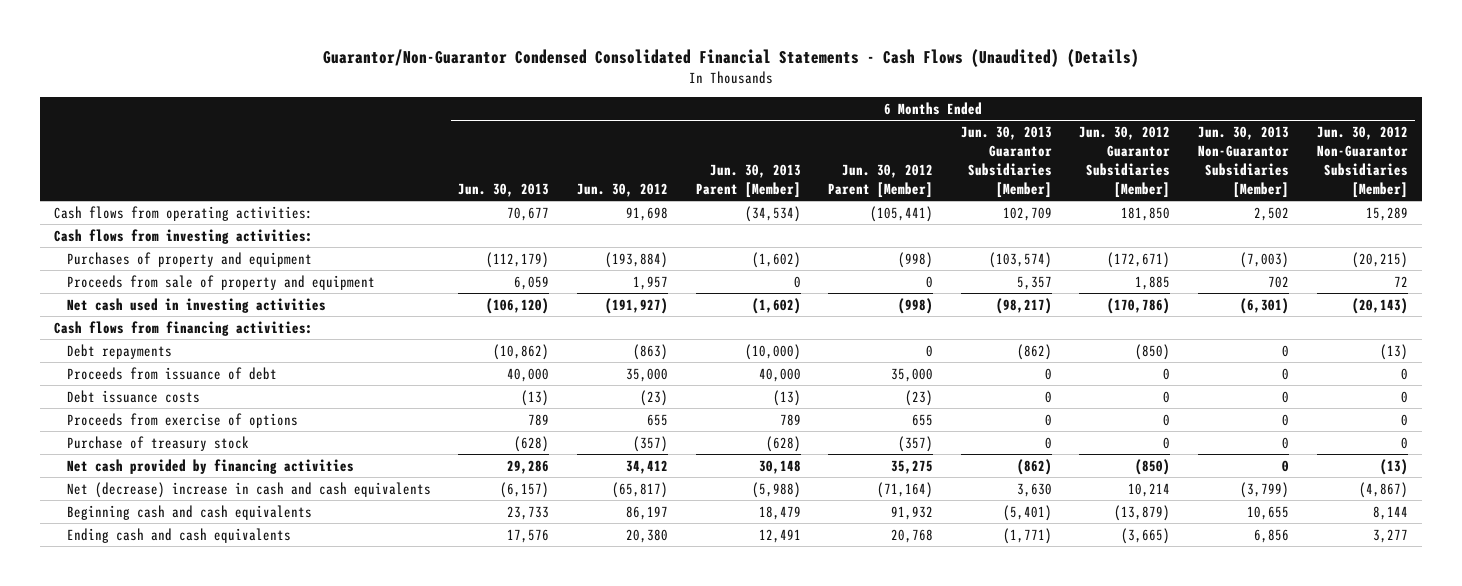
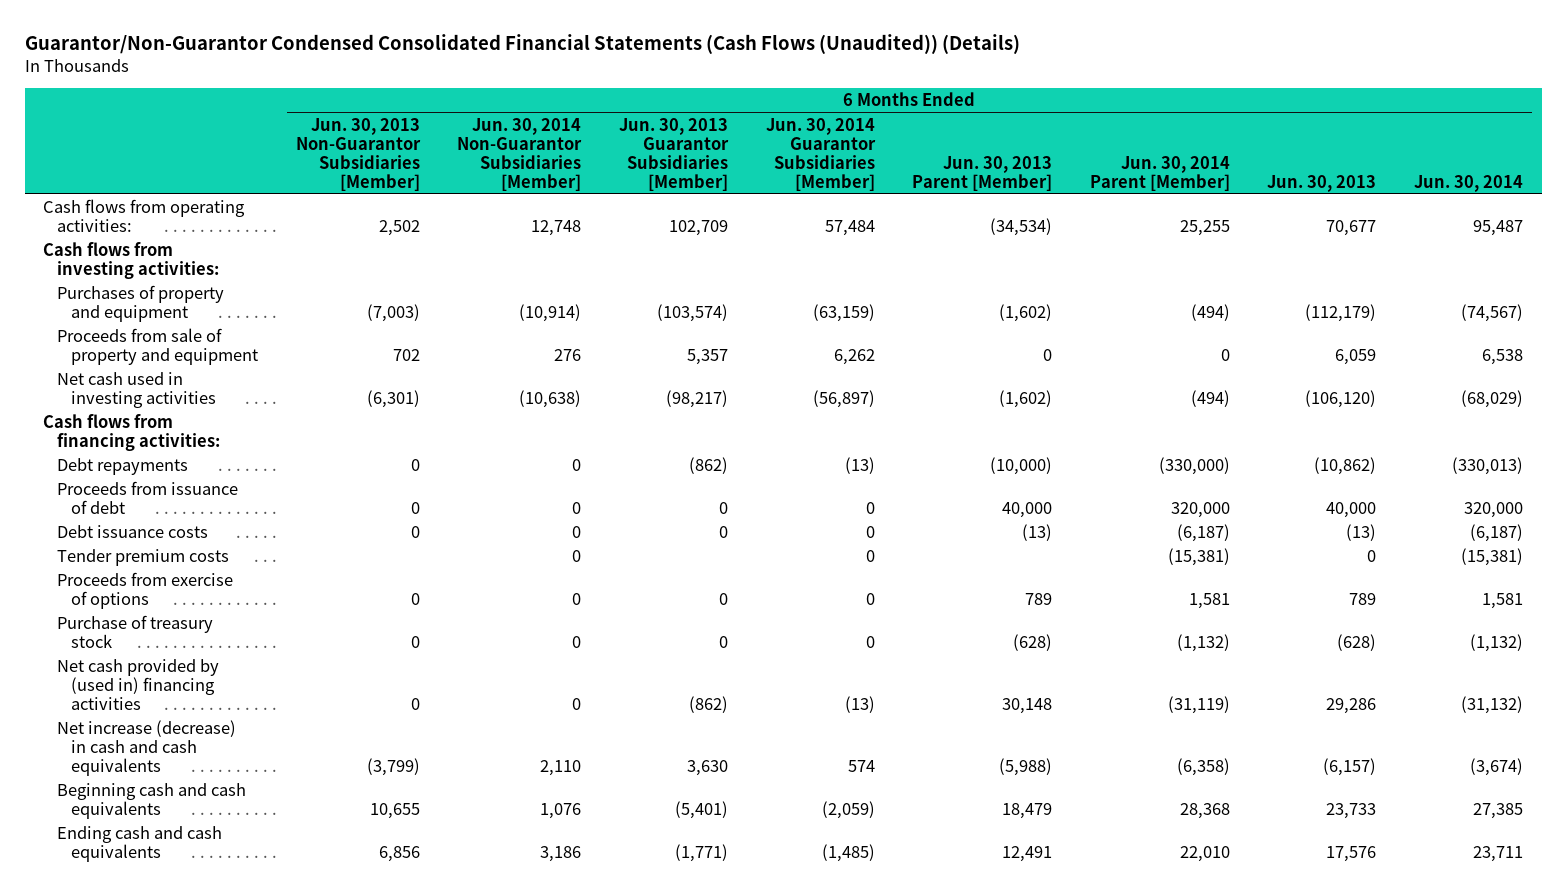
- Guarantor/Non-Guarantor Condensed Consolidated Financial Statements - Cash Flows (Unaudited) (Details)
+ Guarantor/Non-Guarantor Condensed Consolidated Financial Statements (Cash Flows (Unaudited)) (Details)
- | 6 Months Ended Jun. 30, 2013 | 6 Months Ended Jun. 30, 2012 | 6 Months Ended Jun. 30, 2013 Parent [Member] | 6 Months Ended Jun. 30, 2012 Parent [Member] | 6 Months Ended Jun. 30, 2013 Guarantor Subsidiaries [Member] | 6 Months Ended Jun. 30, 2012 Guarantor Subsidiaries [Member] | 6 Months Ended Jun. 30, 2013 Non-Guarantor Subsidiaries [Member] | 6 Months Ended Jun. 30, 2012 Non-Guarantor Subsidiaries [Member]
+ | 6 Months Ended Jun. 30, 2013 Non-Guarantor Subsidiaries [Member] | 6 Months Ended Jun. 30, 2014 Non-Guarantor Subsidiaries [Member] | 6 Months Ended Jun. 30, 2013 Guarantor Subsidiaries [Member] | 6 Months Ended Jun. 30, 2014 Guarantor Subsidiaries [Member] | 6 Months Ended Jun. 30, 2013 Parent [Member] | 6 Months Ended Jun. 30, 2014 Parent [Member] | 6 Months Ended Jun. 30, 2013 | 6 Months Ended Jun. 30, 2014
+ Tender premium costs | | 0 | | 0 | | (15,381) | 0 | (15,381)
- Net cash provided by financing activities | 29,286 | 34,412 | 30,148 | 35,275 | (862) | (850) | 0 | (13)
- Net (decrease) increase in cash and cash equivalents | (6,157) | (65,817) | (5,988) | (71,164) | 3,630 | 10,214 | (3,799) | (4,867)
+ Net cash provided by (used in) financing activities | 0 | 0 | (862) | (13) | 30,148 | (31,119) | 29,286 | (31,132)
+ Net increase (decrease) in cash and cash equivalents | (3,799) | 2,110 | 3,630 | 574 | (5,988) | (6,358) | (6,157) | (3,674)

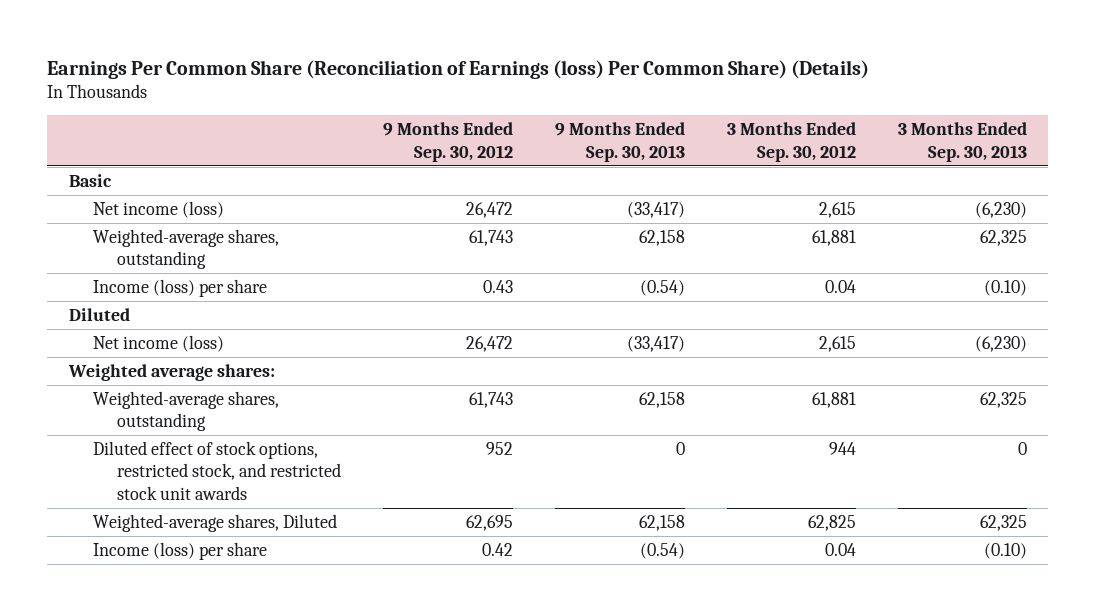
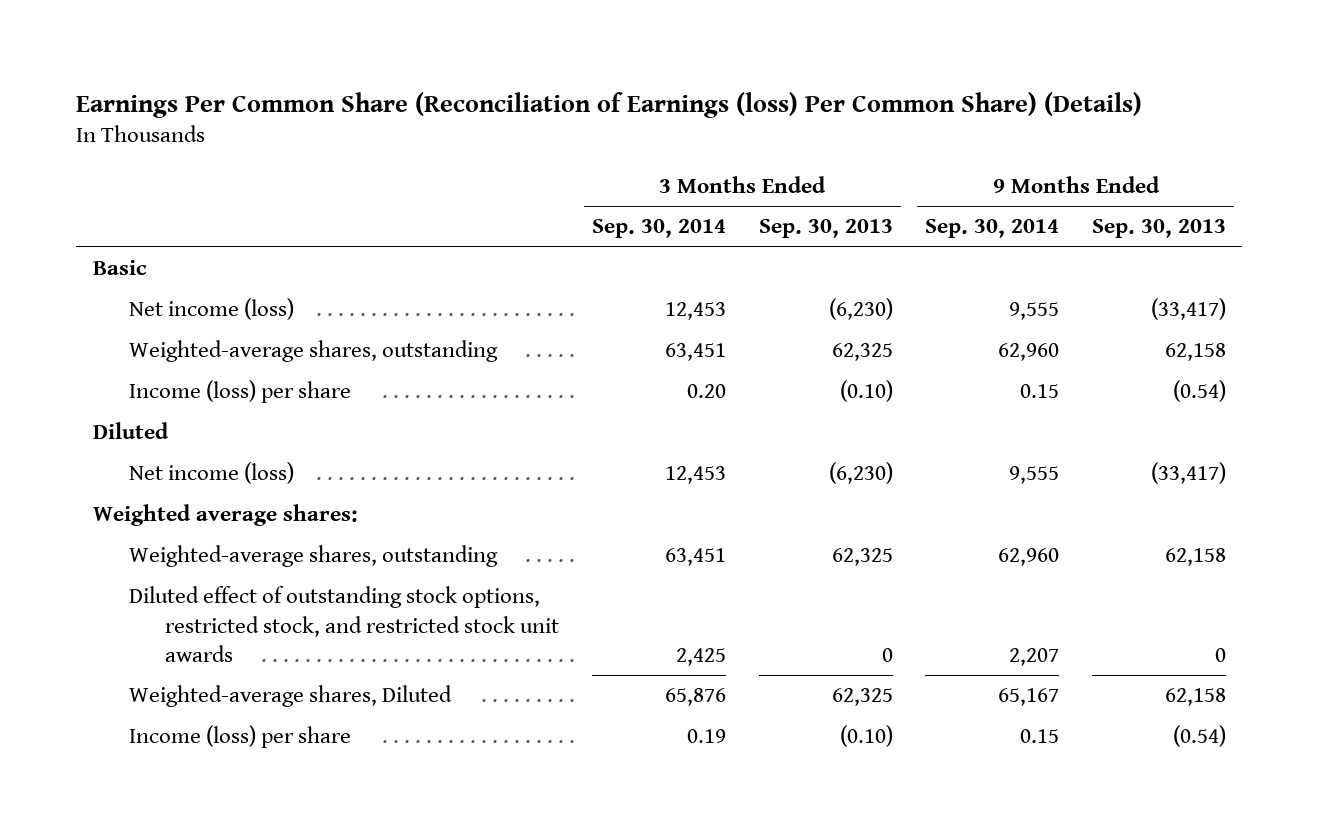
- | 9 Months Ended Sep. 30, 2012 | 9 Months Ended Sep. 30, 2013 | 3 Months Ended Sep. 30, 2012 | 3 Months Ended Sep. 30, 2013
+ | 3 Months Ended Sep. 30, 2014 | 3 Months Ended Sep. 30, 2013 | 9 Months Ended Sep. 30, 2014 | 9 Months Ended Sep. 30, 2013
- Diluted effect of stock options, restricted stock, and restricted stock unit awards | 952 | 0 | 944 | 0
+ Diluted effect of outstanding stock options, restricted stock, and restricted stock unit awards | 2,425 | 0 | 2,207 | 0

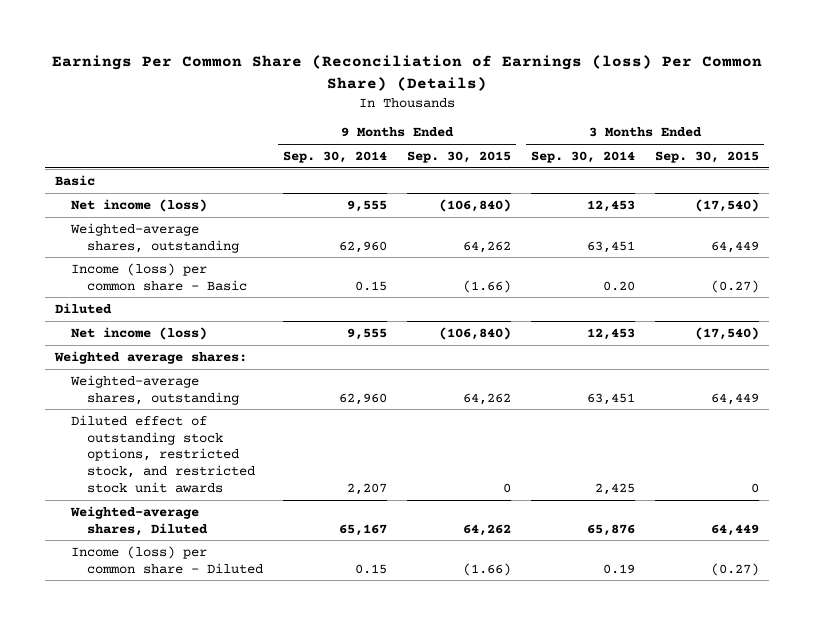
- | 3 Months Ended Sep. 30, 2014 | 3 Months Ended Sep. 30, 2013 | 9 Months Ended Sep. 30, 2014 | 9 Months Ended Sep. 30, 2013
+ | 9 Months Ended Sep. 30, 2014 | 9 Months Ended Sep. 30, 2015 | 3 Months Ended Sep. 30, 2014 | 3 Months Ended Sep. 30, 2015
- Income (loss) per share | 0.20 | (0.10) | 0.15 | (0.54)
+ Income (loss) per common share - Basic | 0.15 | (1.66) | 0.20 | (0.27)
- Income (loss) per share | 0.19 | (0.10) | 0.15 | (0.54)
+ Income (loss) per common share - Diluted | 0.15 | (1.66) | 0.19 | (0.27)

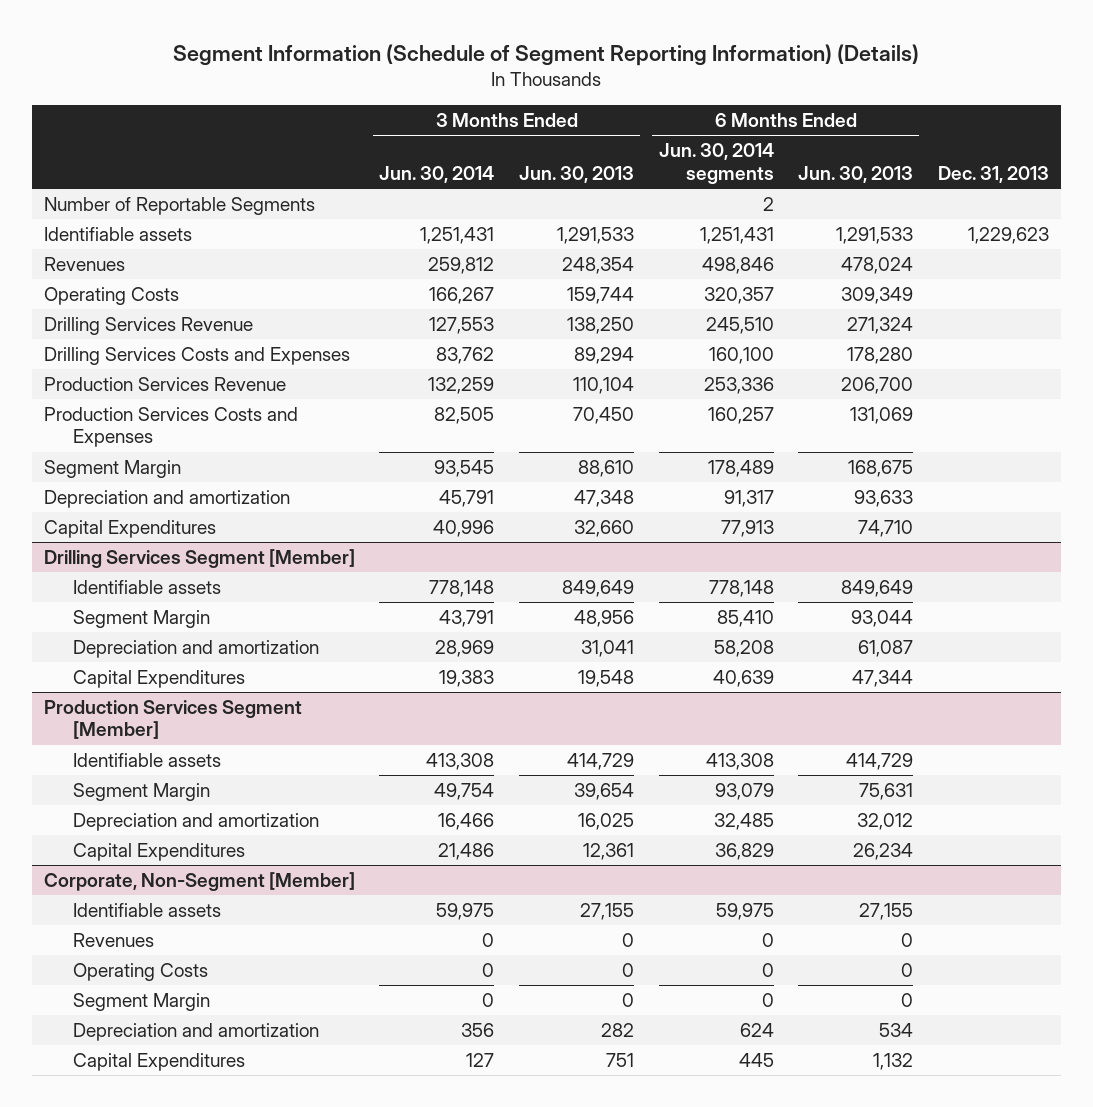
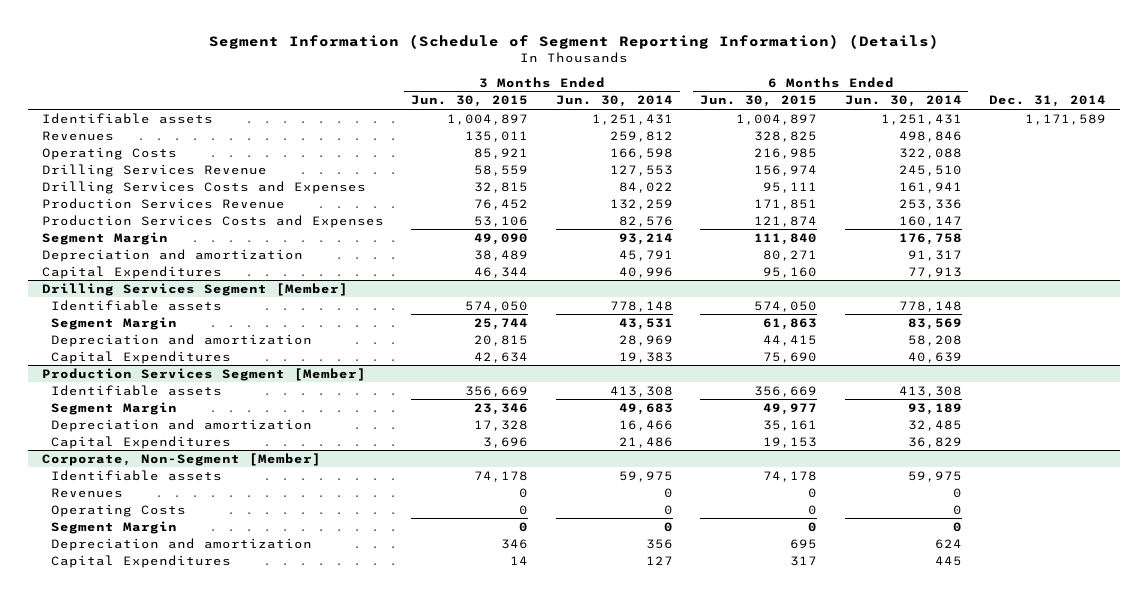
- | 3 Months Ended Jun. 30, 2014 | 3 Months Ended Jun. 30, 2013 | 6 Months Ended Jun. 30, 2014 segments | 6 Months Ended Jun. 30, 2013 | Dec. 31, 2013
+ | 3 Months Ended Jun. 30, 2015 | 3 Months Ended Jun. 30, 2014 | 6 Months Ended Jun. 30, 2015 | 6 Months Ended Jun. 30, 2014 | Dec. 31, 2014
- Number of Reportable Segments | | | 2 | |
- Operating Costs | 166,267 | 159,744 | 320,357 | 309,349 |
+ Operating Costs | 85,921 | 166,598 | 216,985 | 322,088 |
- Drilling Services Costs and Expenses | 83,762 | 89,294 | 160,100 | 178,280 |
+ Drilling Services Costs and Expenses | 32,815 | 84,022 | 95,111 | 161,941 |
- Production Services Costs and Expenses | 82,505 | 70,450 | 160,257 | 131,069 |
- Segment Margin | 93,545 | 88,610 | 178,489 | 168,675 |
+ Production Services Costs and Expenses | 53,106 | 82,576 | 121,874 | 160,147 |
+ Segment Margin | 49,090 | 93,214 | 111,840 | 176,758 |
@ Drilling Services Segment [Member]
- Segment Margin | 43,791 | 48,956 | 85,410 | 93,044 |
+ Segment Margin | 25,744 | 43,531 | 61,863 | 83,569 |
@ Production Services Segment [Member]
- Segment Margin | 49,754 | 39,654 | 93,079 | 75,631 |
+ Segment Margin | 23,346 | 49,683 | 49,977 | 93,189 |

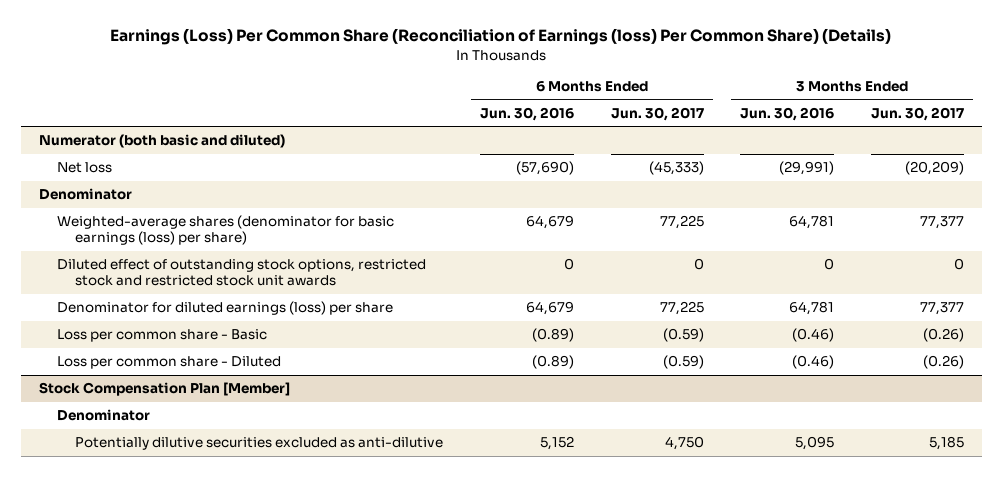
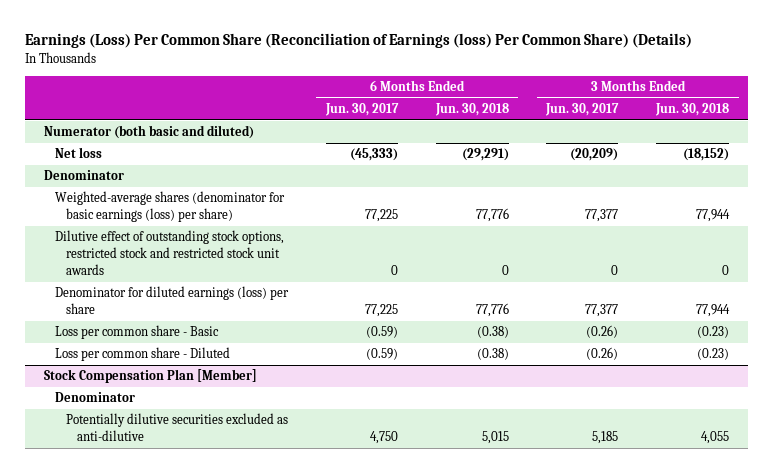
- | 6 Months Ended Jun. 30, 2016 | 6 Months Ended Jun. 30, 2017 | 3 Months Ended Jun. 30, 2016 | 3 Months Ended Jun. 30, 2017
+ | 6 Months Ended Jun. 30, 2017 | 6 Months Ended Jun. 30, 2018 | 3 Months Ended Jun. 30, 2017 | 3 Months Ended Jun. 30, 2018
- Diluted effect of outstanding stock options, restricted stock and restricted stock unit awards | 0 | 0 | 0 | 0
+ Dilutive effect of outstanding stock options, restricted stock and restricted stock unit awards | 0 | 0 | 0 | 0

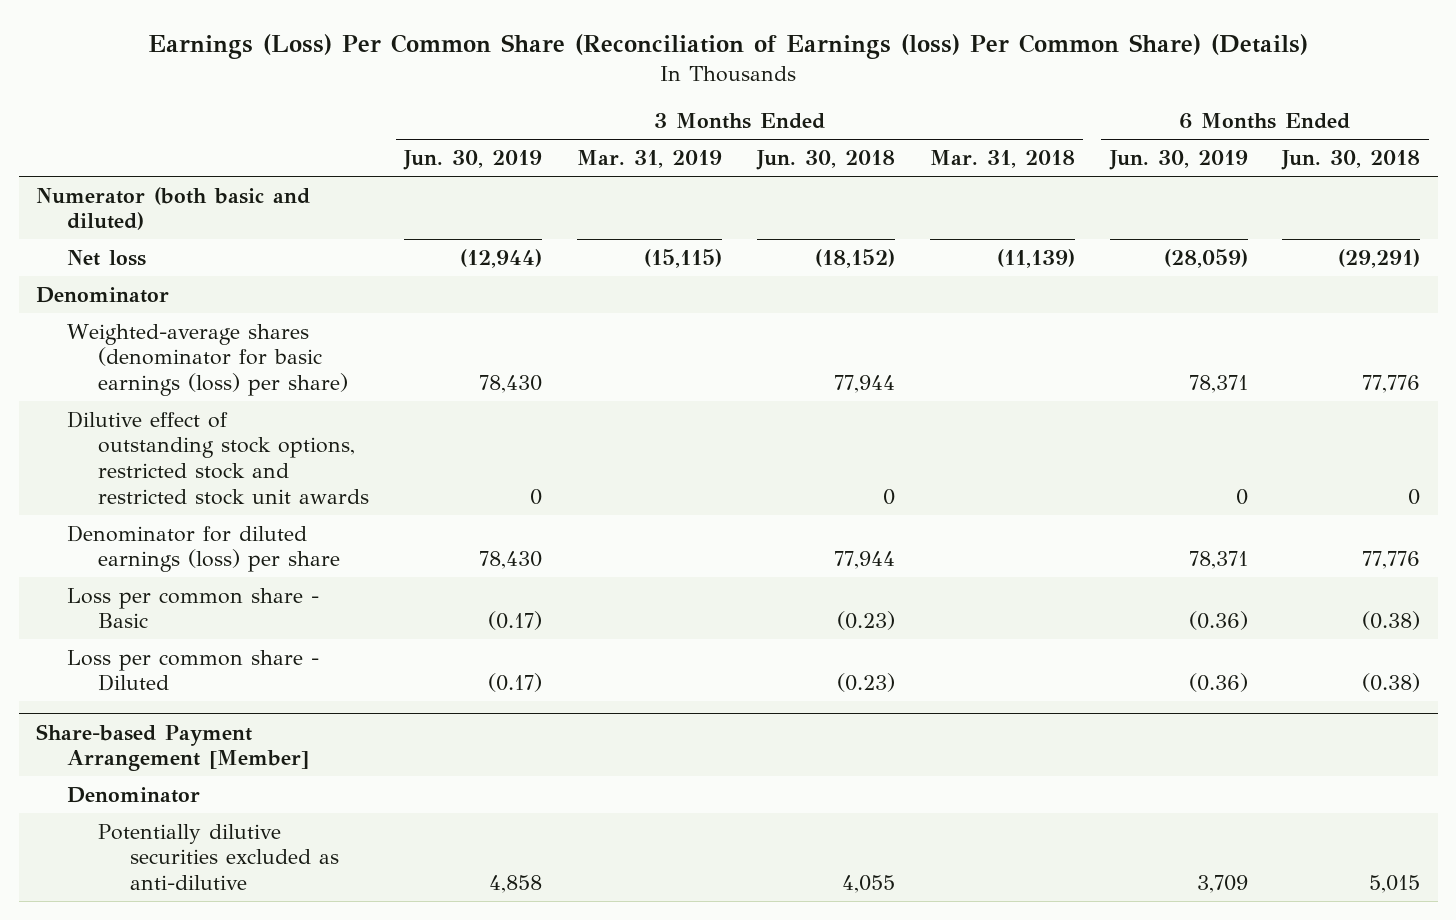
- | 6 Months Ended Jun. 30, 2017 | 6 Months Ended Jun. 30, 2018 | 3 Months Ended Jun. 30, 2017 | 3 Months Ended Jun. 30, 2018
+ | 3 Months Ended Jun. 30, 2019 | 3 Months Ended Mar. 31, 2019 | 3 Months Ended Jun. 30, 2018 | 3 Months Ended Mar. 31, 2018 | 6 Months Ended Jun. 30, 2019 | 6 Months Ended Jun. 30, 2018
- Stock Compensation Plan [Member]
+ Share-based Payment Arrangement [Member]

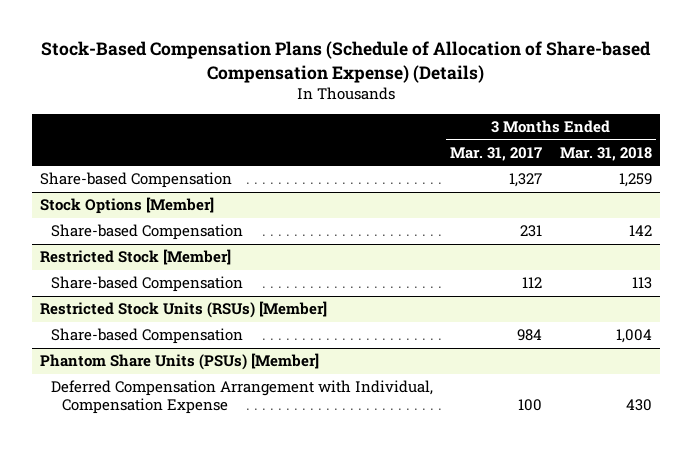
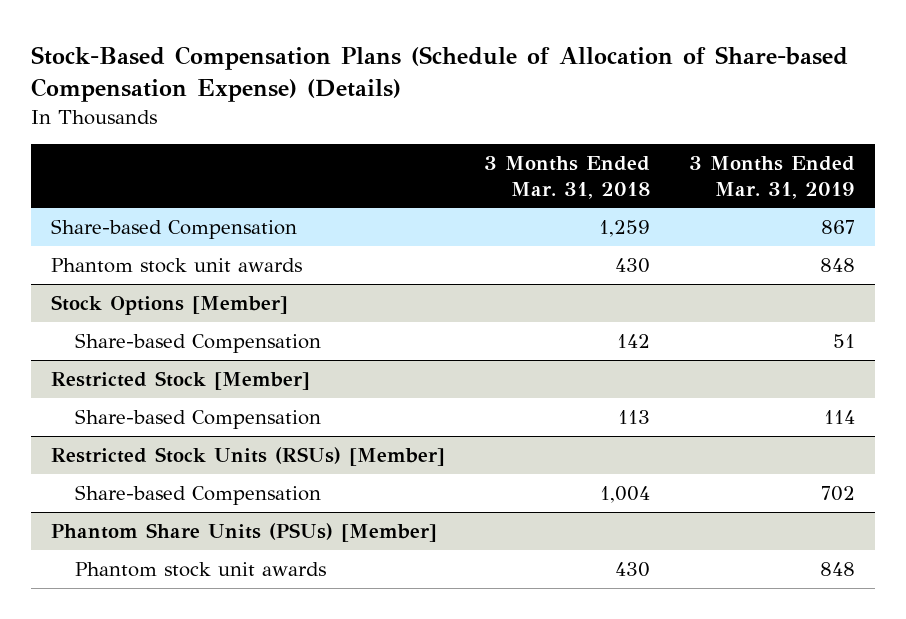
- | 3 Months Ended Mar. 31, 2017 | 3 Months Ended Mar. 31, 2018
+ | 3 Months Ended Mar. 31, 2018 | 3 Months Ended Mar. 31, 2019
+ Phantom stock unit awards | 430 | 848
@ Phantom Share Units (PSUs) [Member]
- Deferred Compensation Arrangement with Individual, Compensation Expense | 100 | 430
+ Phantom stock unit awards | 430 | 848

